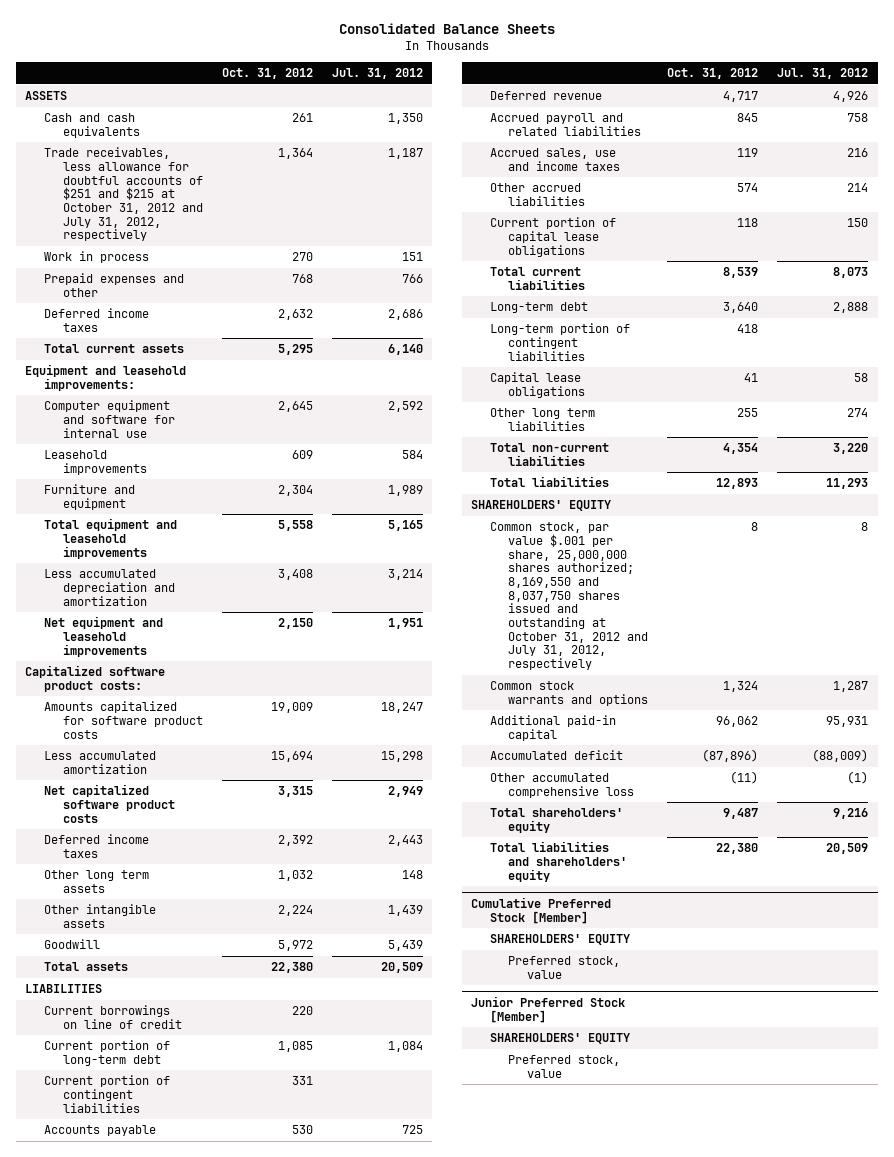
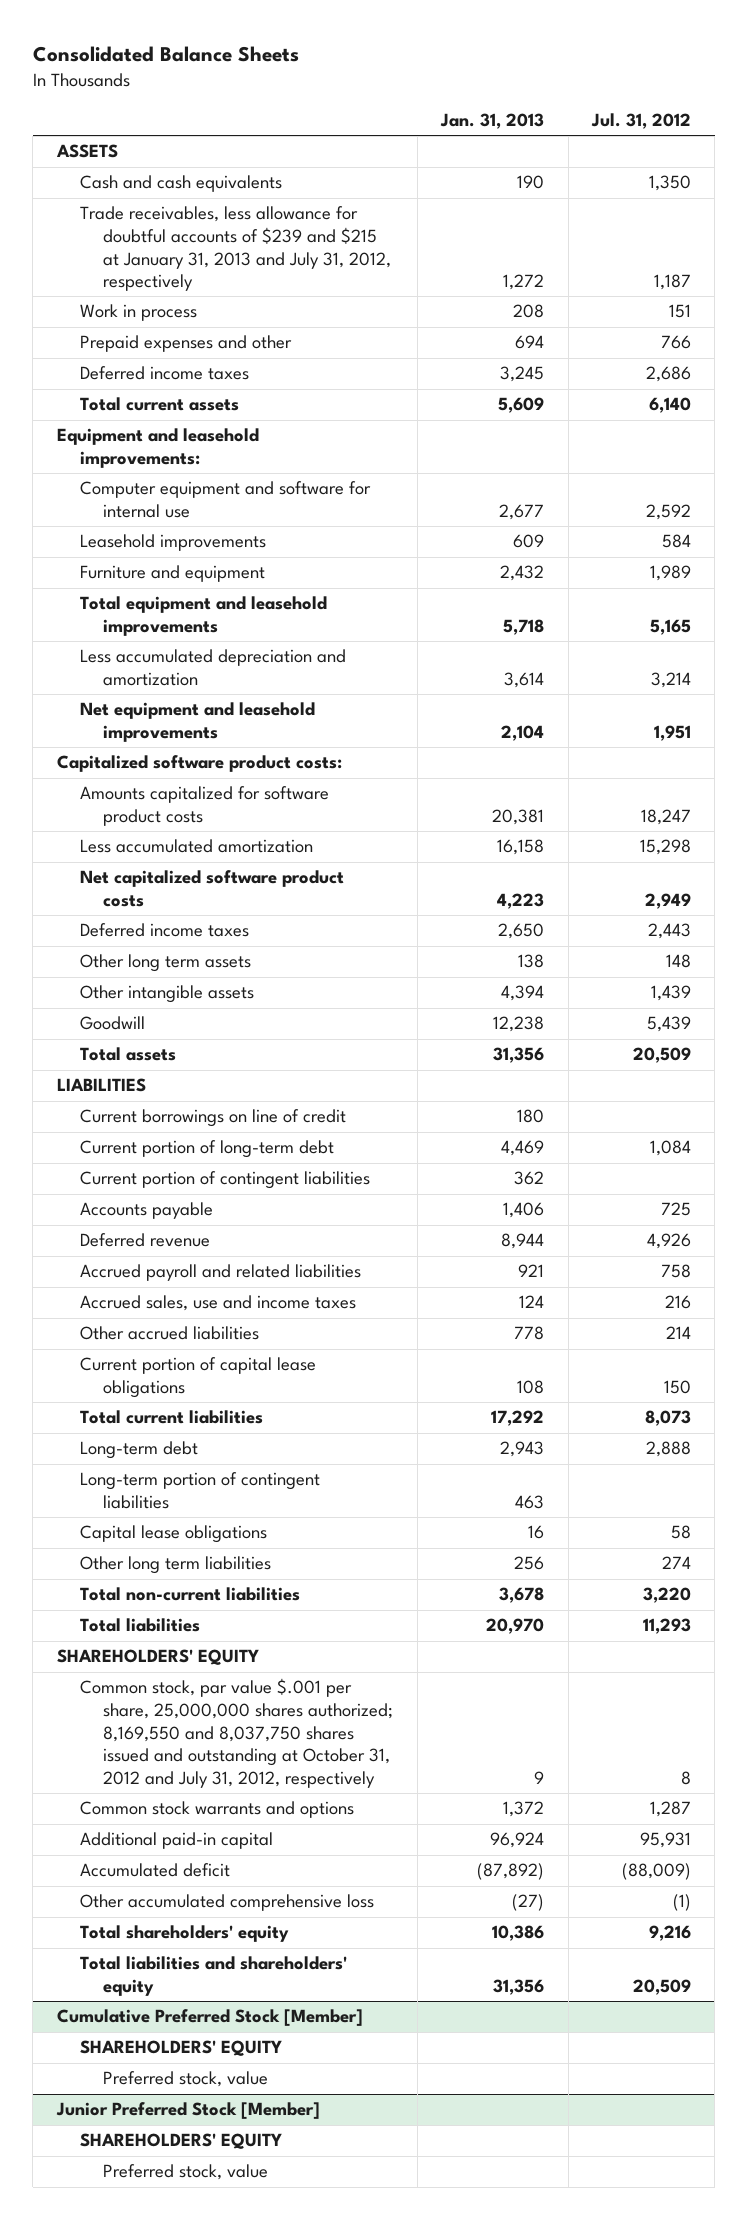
- | Oct. 31, 2012 | Jul. 31, 2012
+ | Jan. 31, 2013 | Jul. 31, 2012
- Trade receivables, less allowance for doubtful accounts of $251 and $215 at October 31, 2012 and July 31, 2012, respectively | 1,364 | 1,187
+ Trade receivables, less allowance for doubtful accounts of $239 and $215 at January 31, 2013 and July 31, 2012, respectively | 1,272 | 1,187

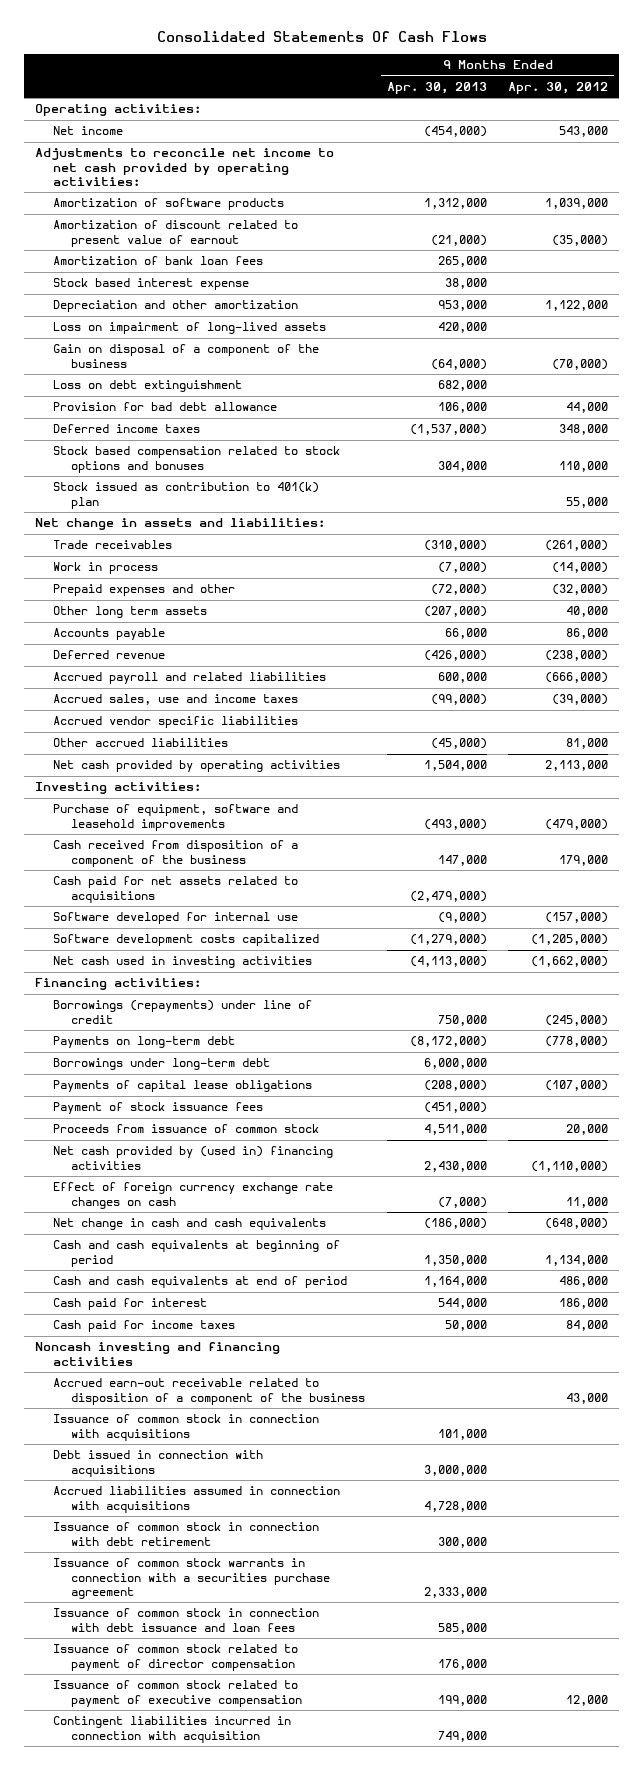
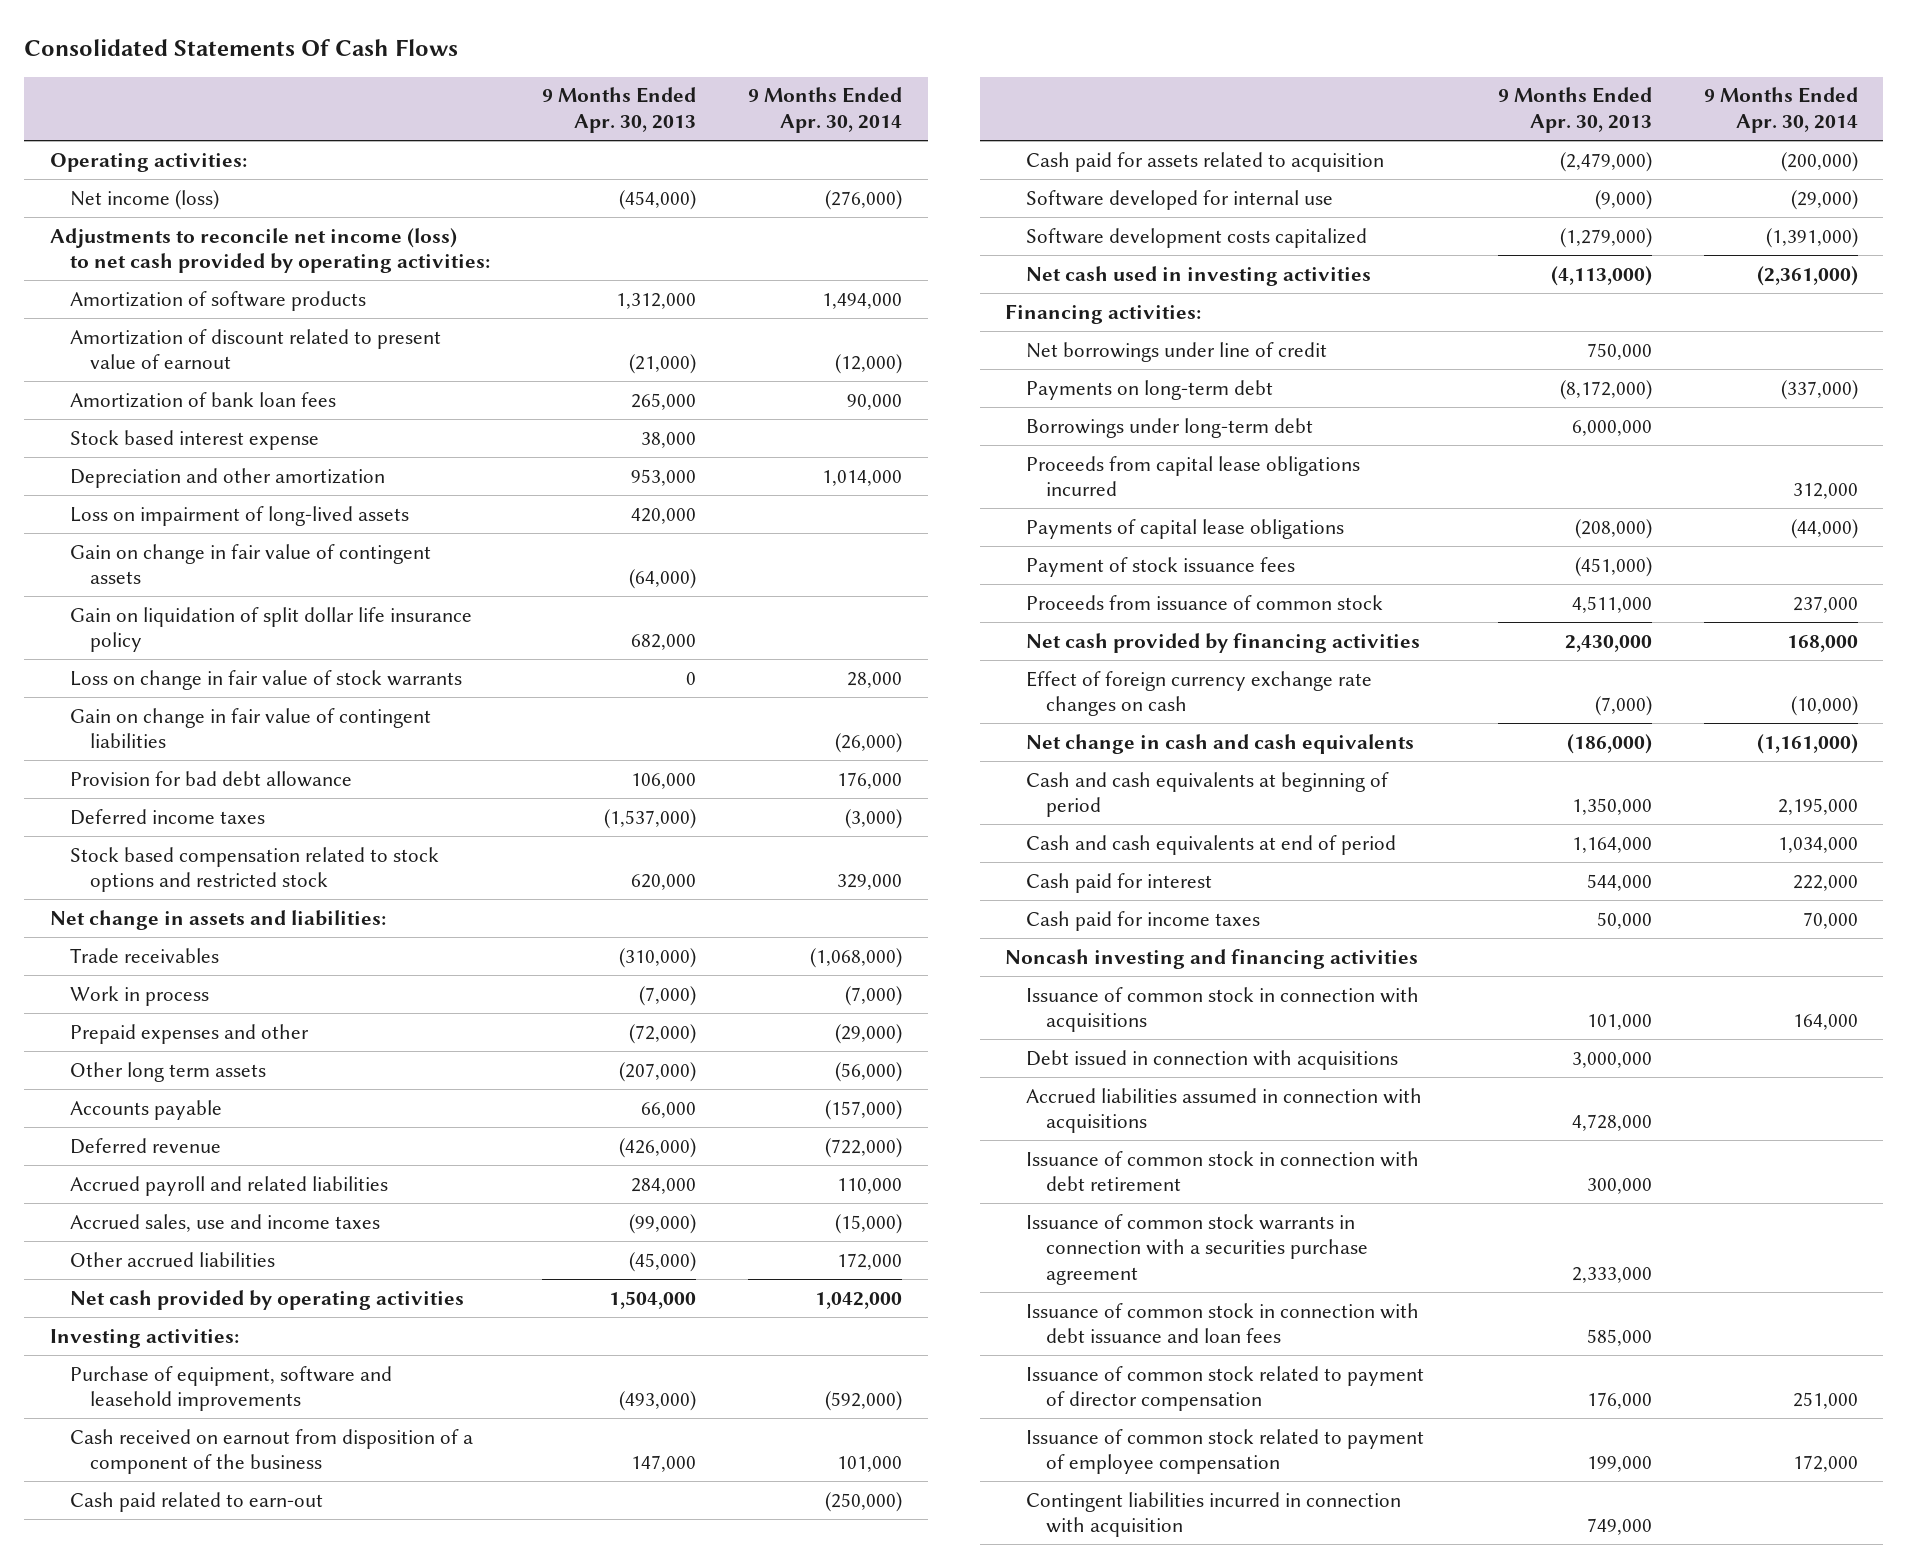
- | 9 Months Ended Apr. 30, 2013 | 9 Months Ended Apr. 30, 2012
+ | 9 Months Ended Apr. 30, 2013 | 9 Months Ended Apr. 30, 2014
- Net income | (454,000) | 543,000
- Adjustments to reconcile net income to net cash provided by operating activities:
+ Net income (loss) | (454,000) | (276,000)
+ Adjustments to reconcile net income (loss) to net cash provided by operating activities:
- Gain on disposal of a component of the business | (64,000) | (70,000)
- Loss on debt extinguishment | 682,000 |
+ Gain on change in fair value of contingent assets | (64,000) |
+ Gain on liquidation of split dollar life insurance policy | 682,000 |
+ Loss on change in fair value of stock warrants | 0 | 28,000
+ Gain on change in fair value of contingent liabilities | | (26,000)
- Stock based compensation related to stock options and bonuses | 304,000 | 110,000
- Stock issued as contribution to 401(k) plan | | 55,000
+ Stock based compensation related to stock options and restricted stock | 620,000 | 329,000
- Accrued payroll and related liabilities | 600,000 | (666,000)
+ Accrued payroll and related liabilities | 284,000 | 110,000
- Accrued vendor specific liabilities
- Cash received from disposition of a component of the business | 147,000 | 179,000
- Cash paid for net assets related to acquisitions | (2,479,000) |
+ Cash received on earnout from disposition of a component of the business | 147,000 | 101,000
+ Cash paid related to earn-out | | (250,000)
+ Cash paid for assets related to acquisition | (2,479,000) | (200,000)
- Borrowings (repayments) under line of credit | 750,000 | (245,000)
+ Net borrowings under line of credit | 750,000 |
+ Proceeds from capital lease obligations incurred | | 312,000
- Net cash provided by (used in) financing activities | 2,430,000 | (1,110,000)
+ Net cash provided by financing activities | 2,430,000 | 168,000
- Accrued earn-out receivable related to disposition of a component of the business | | 43,000
- Issuance of common stock related to payment of executive compensation | 199,000 | 12,000
+ Issuance of common stock related to payment of employee compensation | 199,000 | 172,000

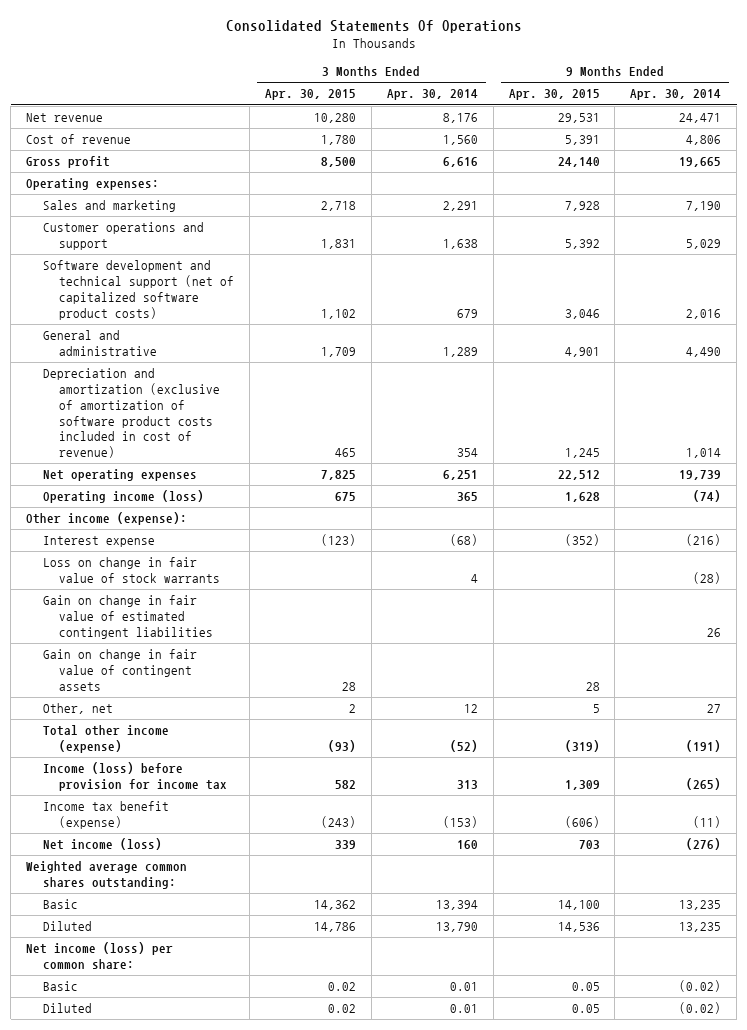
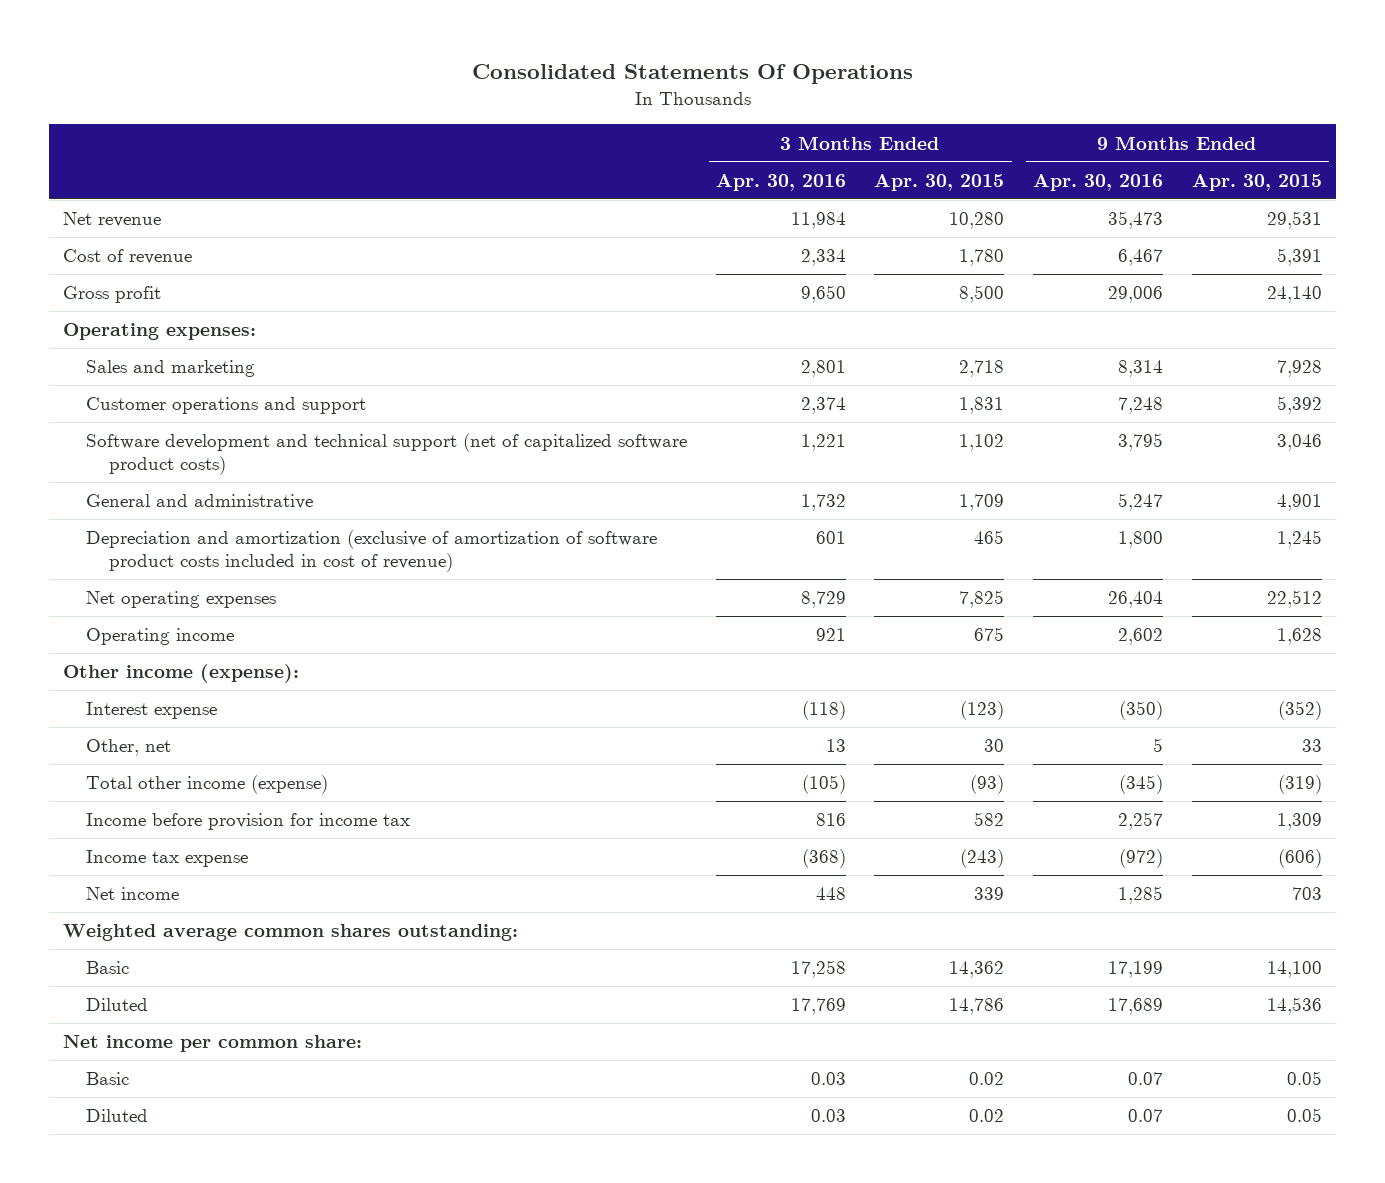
- | 3 Months Ended Apr. 30, 2015 | 3 Months Ended Apr. 30, 2014 | 9 Months Ended Apr. 30, 2015 | 9 Months Ended Apr. 30, 2014
+ | 3 Months Ended Apr. 30, 2016 | 3 Months Ended Apr. 30, 2015 | 9 Months Ended Apr. 30, 2016 | 9 Months Ended Apr. 30, 2015
- Operating income (loss) | 675 | 365 | 1,628 | (74)
+ Operating income | 921 | 675 | 2,602 | 1,628
- Loss on change in fair value of stock warrants | | 4 | | (28)
- Gain on change in fair value of estimated contingent liabilities | | | | 26
- Gain on change in fair value of contingent assets | 28 | | 28 |
- Other, net | 2 | 12 | 5 | 27
+ Other, net | 13 | 30 | 5 | 33
- Income (loss) before provision for income tax | 582 | 313 | 1,309 | (265)
- Income tax benefit (expense) | (243) | (153) | (606) | (11)
- Net income (loss) | 339 | 160 | 703 | (276)
+ Income before provision for income tax | 816 | 582 | 2,257 | 1,309
+ Income tax expense | (368) | (243) | (972) | (606)
+ Net income | 448 | 339 | 1,285 | 703
- Net income (loss) per common share:
+ Net income per common share:

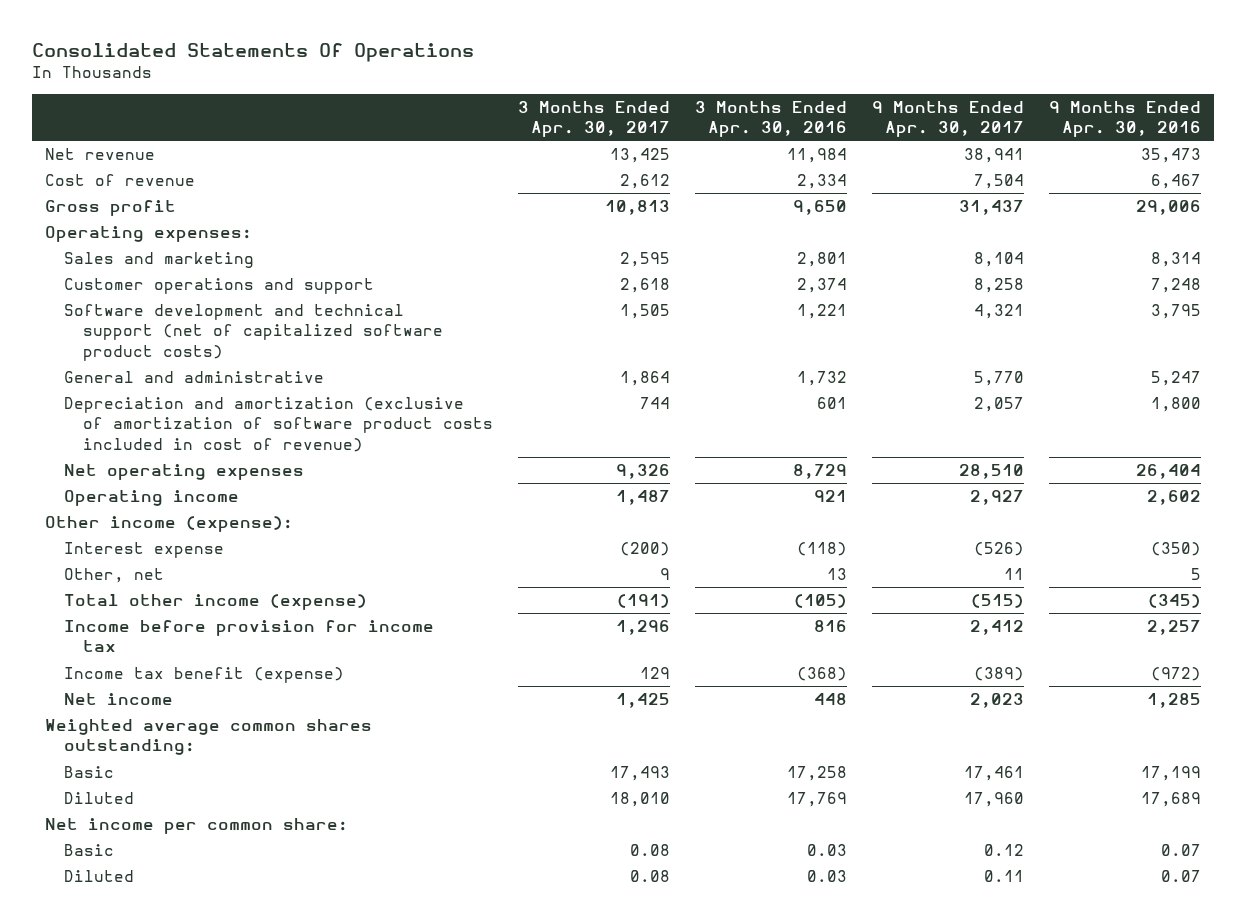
- | 3 Months Ended Apr. 30, 2016 | 3 Months Ended Apr. 30, 2015 | 9 Months Ended Apr. 30, 2016 | 9 Months Ended Apr. 30, 2015
+ | 3 Months Ended Apr. 30, 2017 | 3 Months Ended Apr. 30, 2016 | 9 Months Ended Apr. 30, 2017 | 9 Months Ended Apr. 30, 2016
- Income tax expense | (368) | (243) | (972) | (606)
+ Income tax benefit (expense) | 129 | (368) | (389) | (972)

